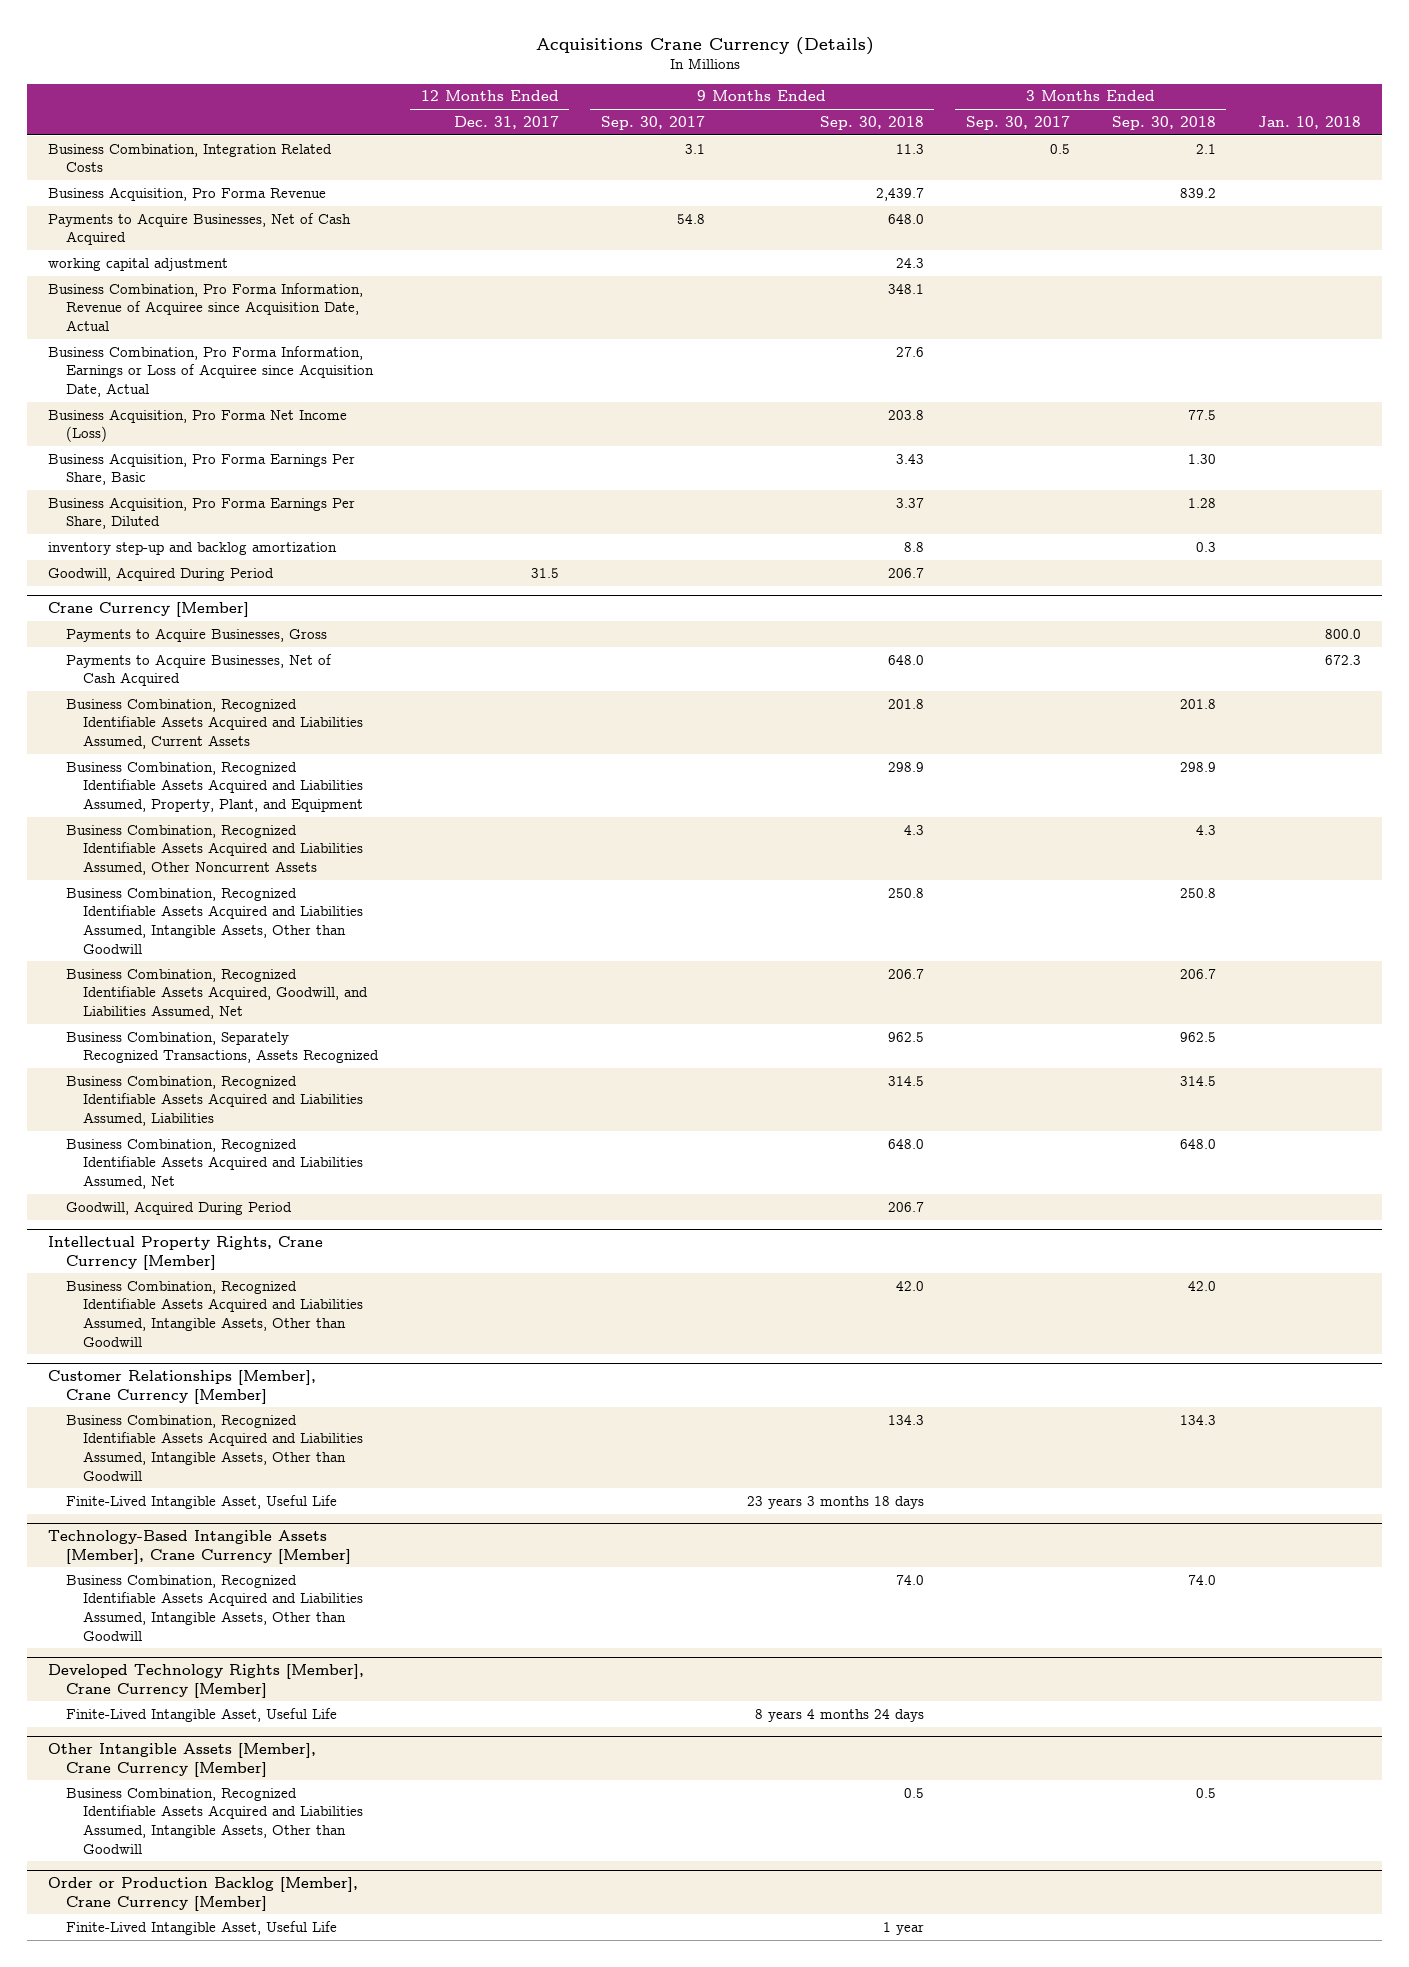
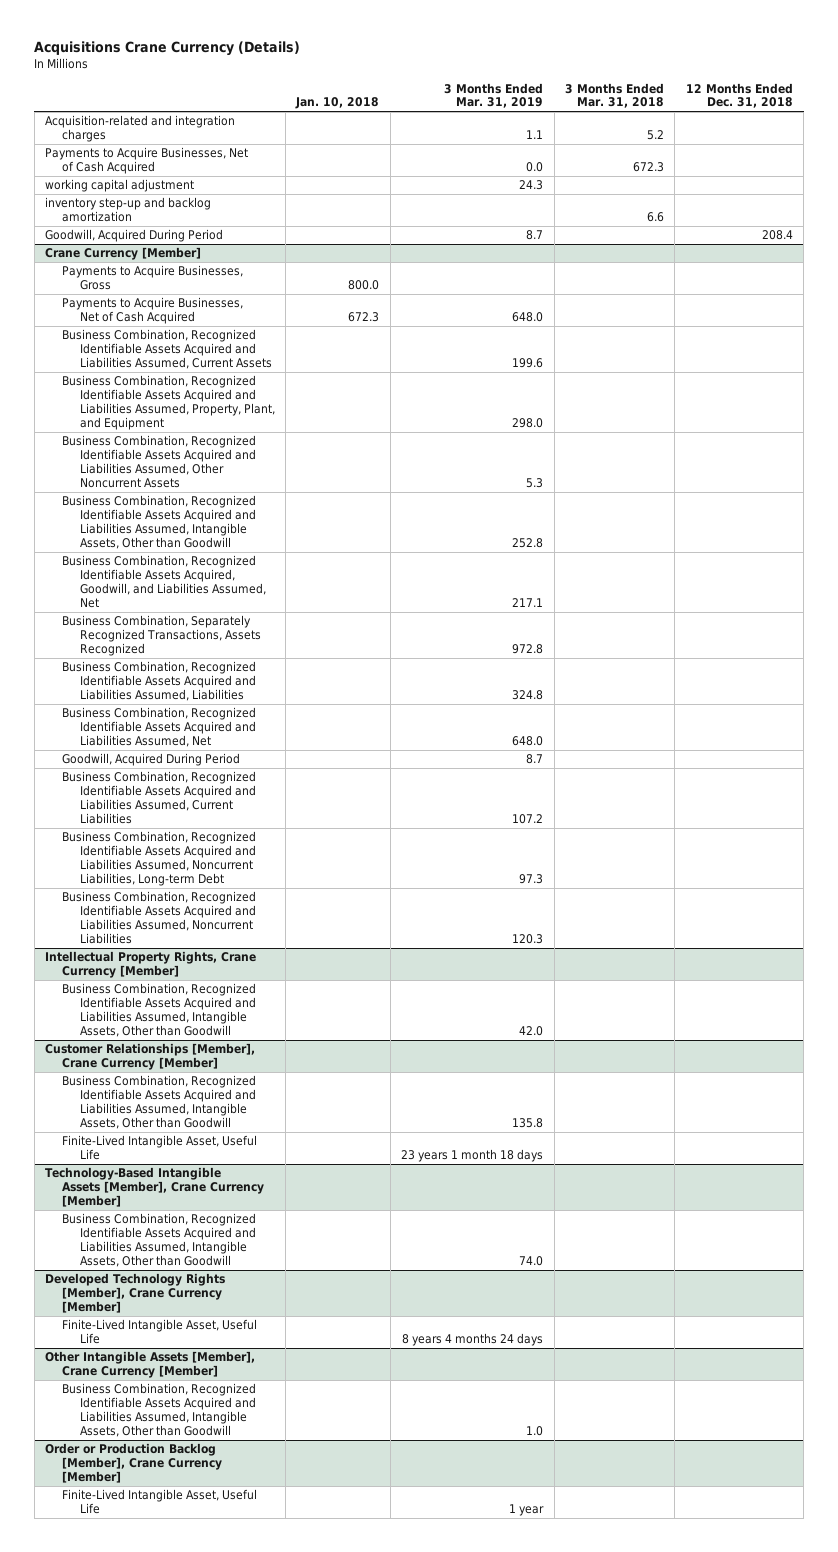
- | 12 Months Ended Dec. 31, 2017 | 9 Months Ended Sep. 30, 2017 | 9 Months Ended Sep. 30, 2018 | 3 Months Ended Sep. 30, 2017 | 3 Months Ended Sep. 30, 2018 | Jan. 10, 2018
+ | Jan. 10, 2018 | 3 Months Ended Mar. 31, 2019 | 3 Months Ended Mar. 31, 2018 | 12 Months Ended Dec. 31, 2018
- Business Combination, Integration Related Costs | | 3.1 | 11.3 | 0.5 | 2.1 |
- Business Acquisition, Pro Forma Revenue | | | 2,439.7 | | 839.2 |
+ Acquisition-related and integration charges | | 1.1 | 5.2 |
- Business Combination, Pro Forma Information, Revenue of Acquiree since Acquisition Date, Actual | | | 348.1 | | |
- Business Combination, Pro Forma Information, Earnings or Loss of Acquiree since Acquisition Date, Actual | | | 27.6 | | |
- Business Acquisition, Pro Forma Net Income (Loss) | | | 203.8 | | 77.5 |
- Business Acquisition, Pro Forma Earnings Per Share, Basic | | | 3.43 | | 1.30 |
- Business Acquisition, Pro Forma Earnings Per Share, Diluted | | | 3.37 | | 1.28 |
@ Crane Currency [Member]
+ Business Combination, Recognized Identifiable Assets Acquired and Liabilities Assumed, Current Liabilities | | 107.2 | |
+ Business Combination, Recognized Identifiable Assets Acquired and Liabilities Assumed, Noncurrent Liabilities, Long-term Debt | | 97.3 | |
+ Business Combination, Recognized Identifiable Assets Acquired and Liabilities Assumed, Noncurrent Liabilities | | 120.3 | |

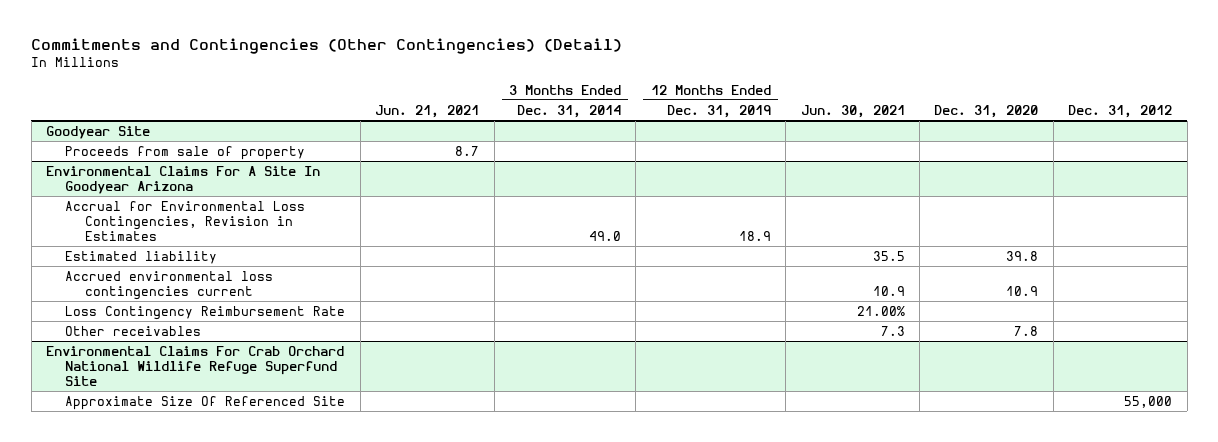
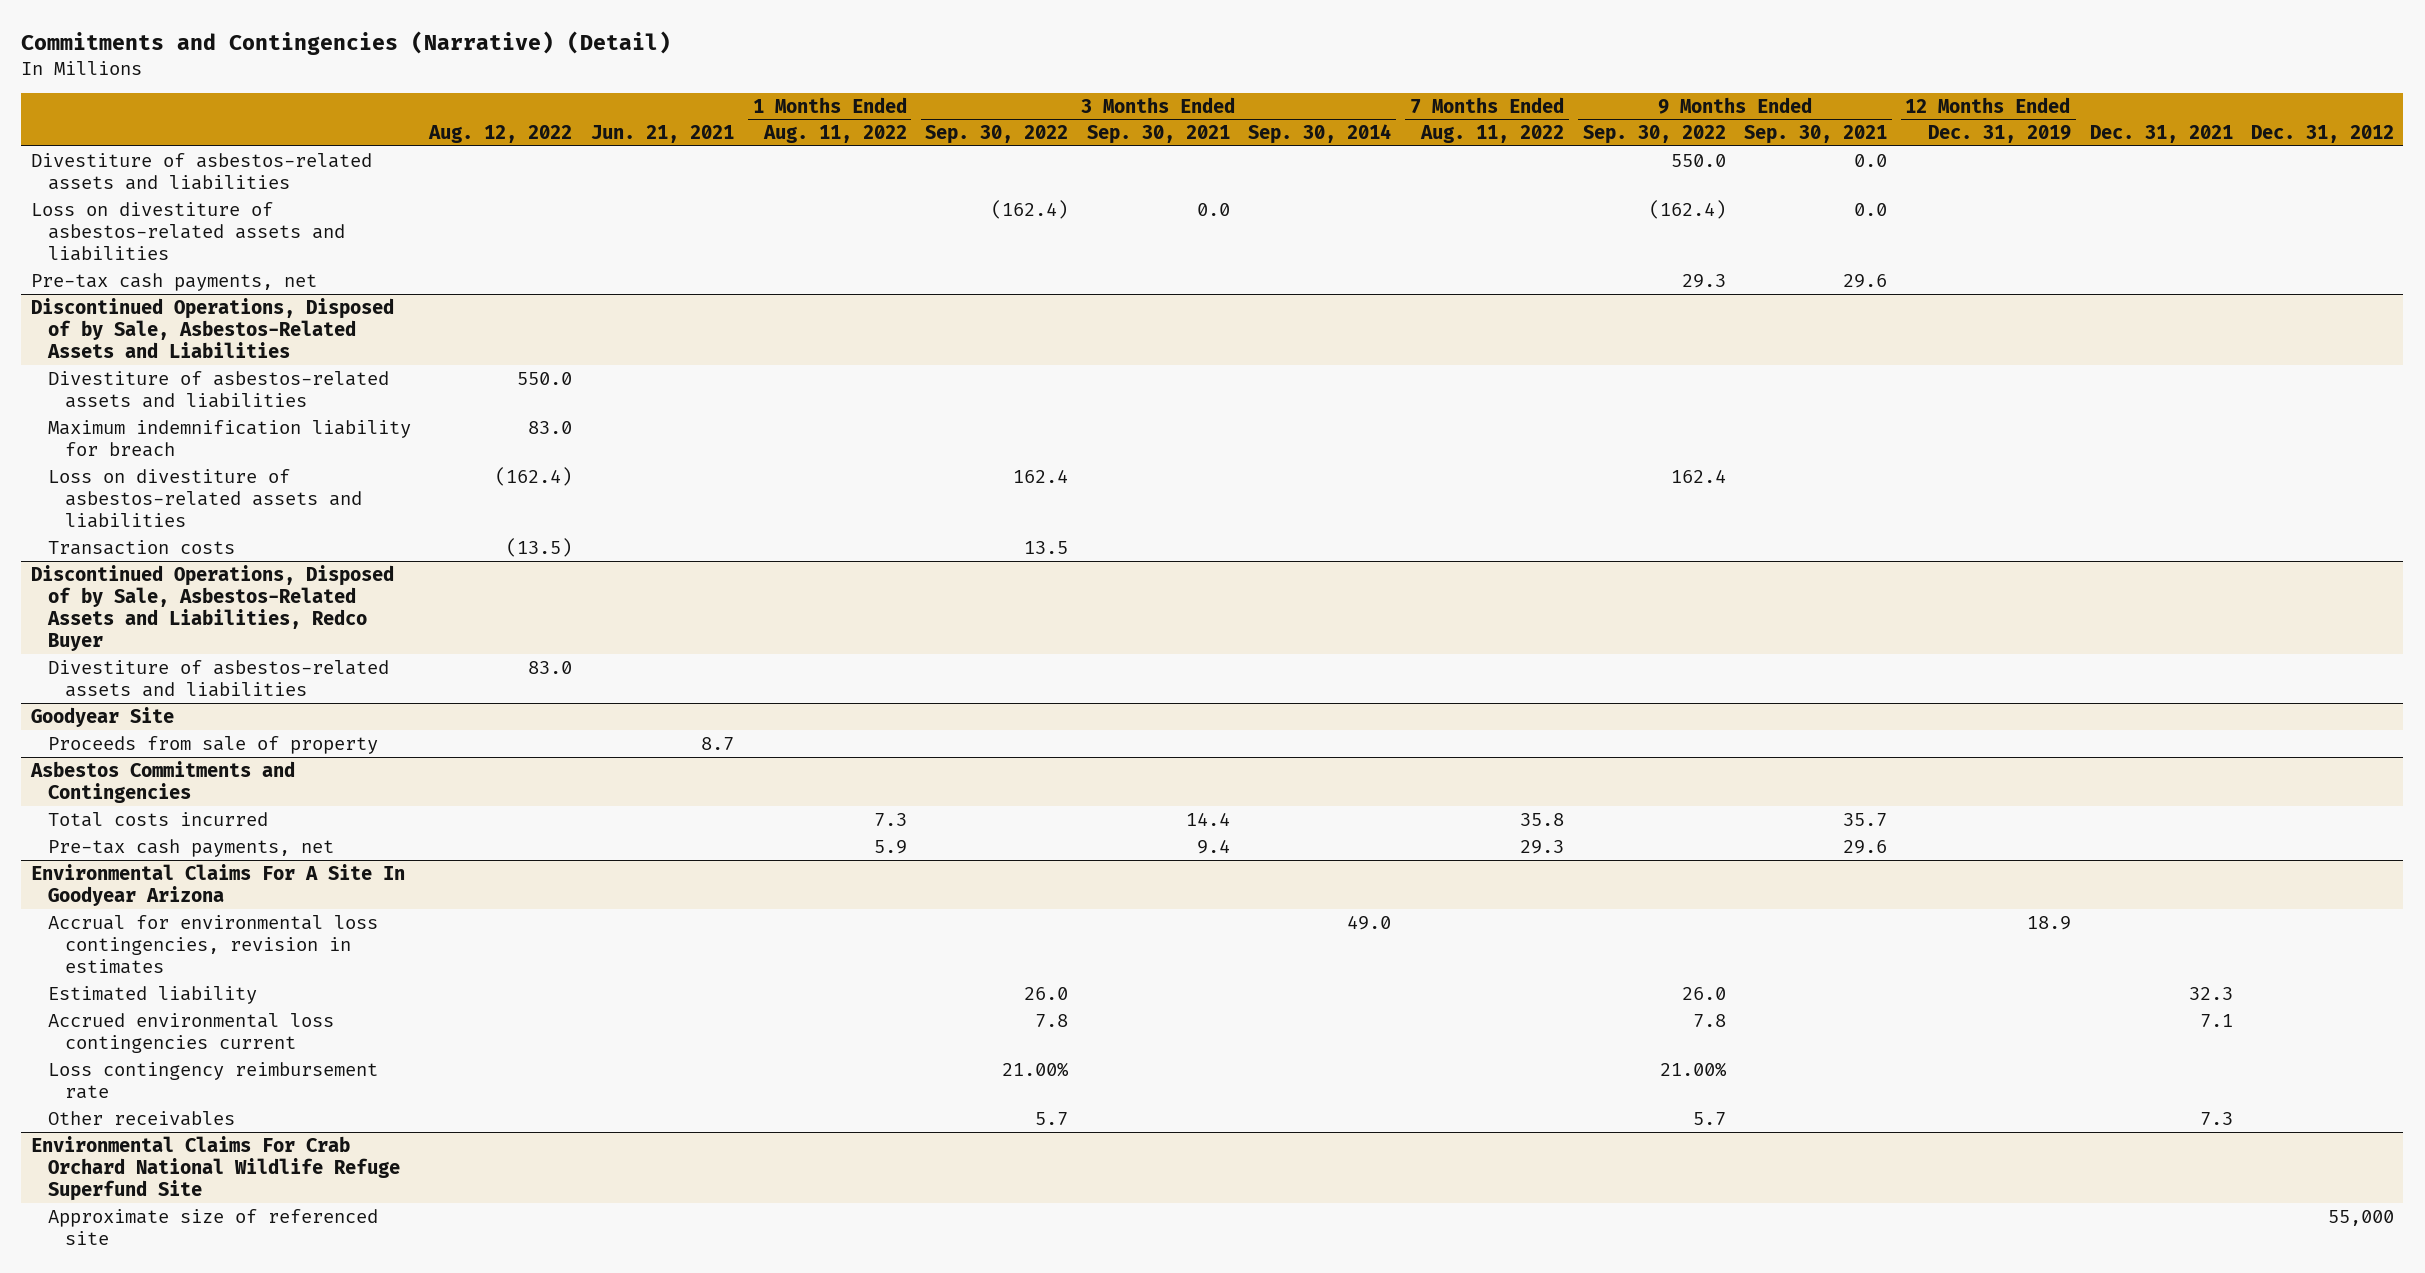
- Commitments and Contingencies (Other Contingencies) (Detail)
+ Commitments and Contingencies (Narrative) (Detail)
- | Jun. 21, 2021 | 3 Months Ended Dec. 31, 2014 | 12 Months Ended Dec. 31, 2019 | Jun. 30, 2021 | Dec. 31, 2020 | Dec. 31, 2012
+ | Aug. 12, 2022 | Jun. 21, 2021 | 1 Months Ended Aug. 11, 2022 | 3 Months Ended Sep. 30, 2022 | 3 Months Ended Sep. 30, 2021 | 3 Months Ended Sep. 30, 2014 | 7 Months Ended Aug. 11, 2022 | 9 Months Ended Sep. 30, 2022 | 9 Months Ended Sep. 30, 2021 | 12 Months Ended Dec. 31, 2019 | Dec. 31, 2021 | Dec. 31, 2012
+ Divestiture of asbestos-related assets and liabilities | | | | | | | | 550.0 | 0.0 | | |
+ Loss on divestiture of asbestos-related assets and liabilities | | | | (162.4) | 0.0 | | | (162.4) | 0.0 | | |
+ Pre-tax cash payments, net | | | | | | | | 29.3 | 29.6 | | |
+ Discontinued Operations, Disposed of by Sale, Asbestos-Related Assets and Liabilities
+ Divestiture of asbestos-related assets and liabilities | 550.0 | | | | | | | | | | |
+ Maximum indemnification liability for breach | 83.0 | | | | | | | | | | |
+ Loss on divestiture of asbestos-related assets and liabilities | (162.4) | | | 162.4 | | | | 162.4 | | | |
+ Transaction costs | (13.5) | | | 13.5 | | | | | | | |
+ Discontinued Operations, Disposed of by Sale, Asbestos-Related Assets and Liabilities, Redco Buyer
+ Divestiture of asbestos-related assets and liabilities | 83.0 | | | | | | | | | | |
+ Asbestos Commitments and Contingencies
+ Total costs incurred | | | 7.3 | | 14.4 | | 35.8 | | 35.7 | | |
+ Pre-tax cash payments, net | | | 5.9 | | 9.4 | | 29.3 | | 29.6 | | |
@ Environmental Claims For A Site In Goodyear Arizona
- Accrual for Environmental Loss Contingencies, Revision in Estimates | | 49.0 | 18.9 | | |
+ Accrual for environmental loss contingencies, revision in estimates | | | | | | 49.0 | | | | 18.9 | |
- Loss Contingency Reimbursement Rate | | | | 21.00% | |
+ Loss contingency reimbursement rate | | | | 21.00% | | | | 21.00% | | | |
@ Environmental Claims For Crab Orchard National Wildlife Refuge Superfund Site
- Approximate Size Of Referenced Site | | | | | | 55,000
+ Approximate size of referenced site | | | | | | | | | | | | 55,000

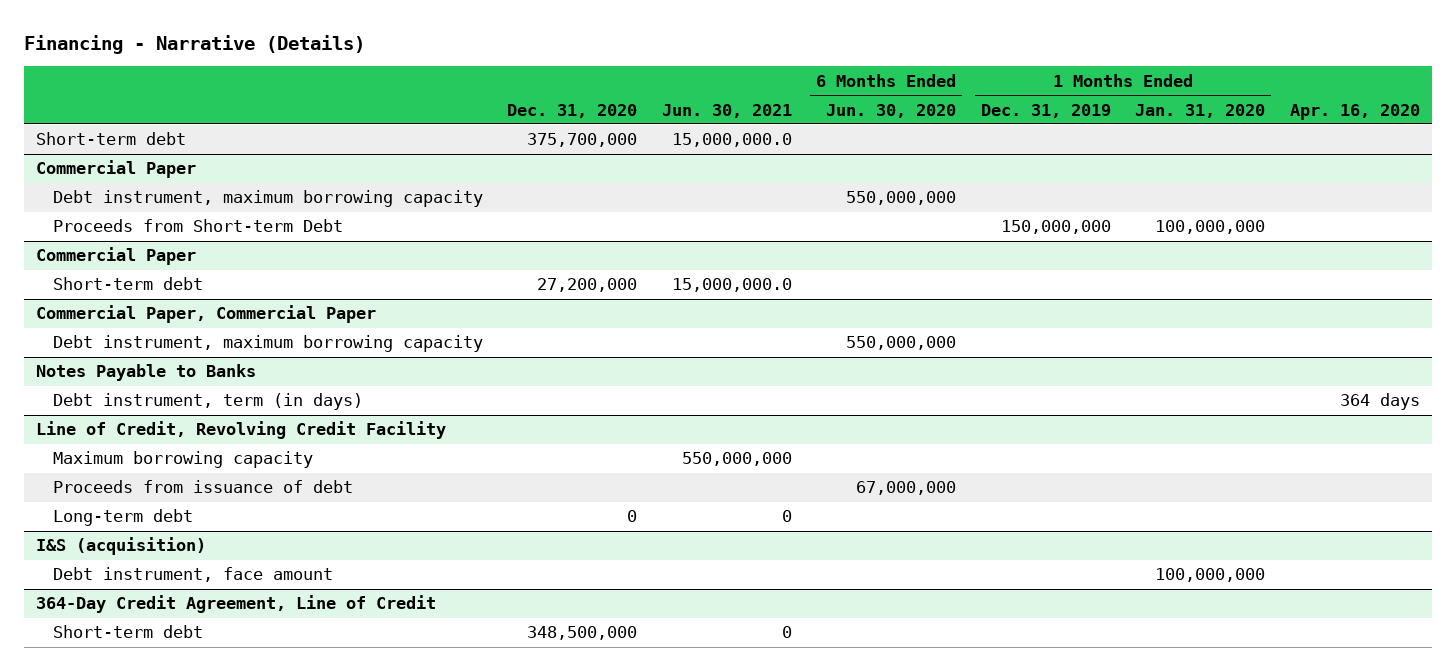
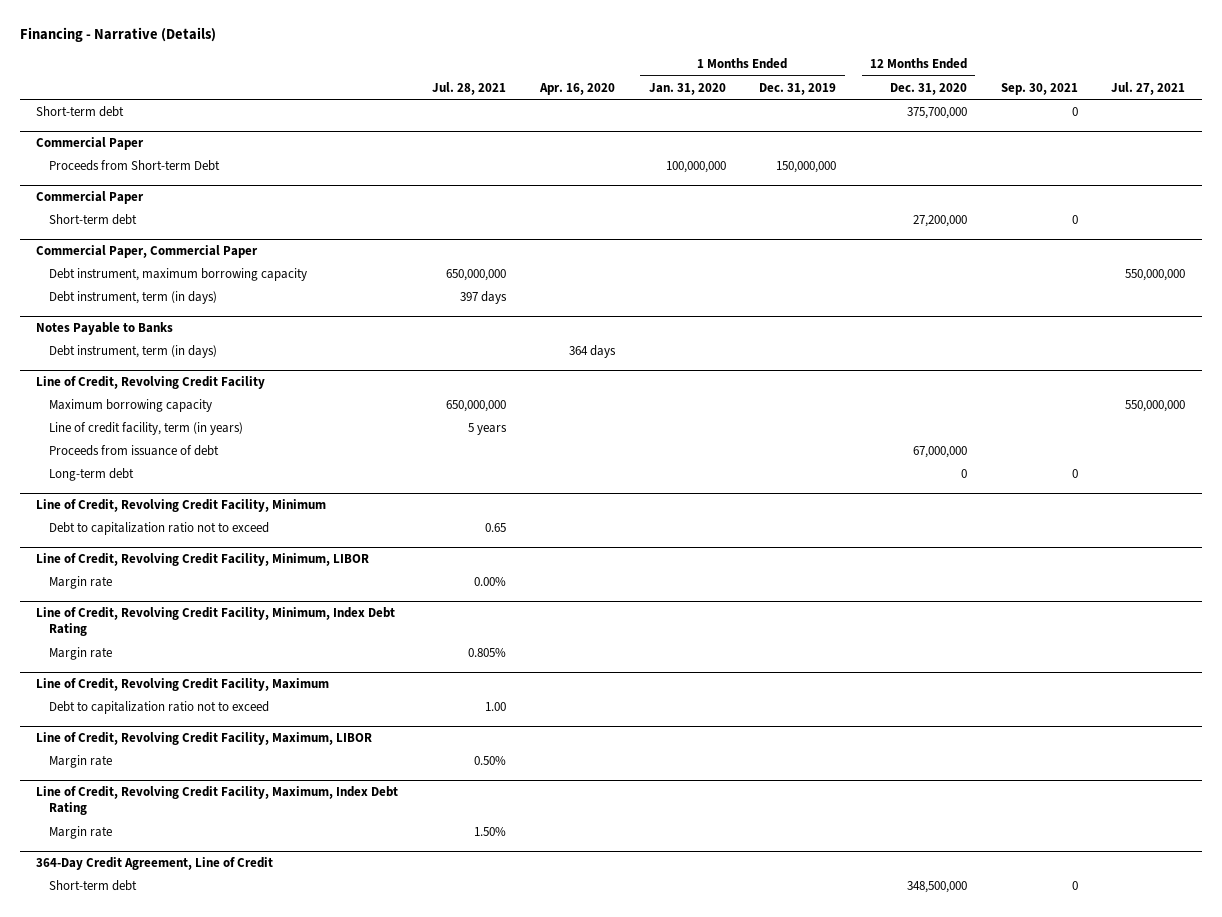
- | Dec. 31, 2020 | Jun. 30, 2021 | 6 Months Ended Jun. 30, 2020 | 1 Months Ended Dec. 31, 2019 | 1 Months Ended Jan. 31, 2020 | Apr. 16, 2020
+ | Jul. 28, 2021 | Apr. 16, 2020 | 1 Months Ended Jan. 31, 2020 | 1 Months Ended Dec. 31, 2019 | 12 Months Ended Dec. 31, 2020 | Sep. 30, 2021 | Jul. 27, 2021
@ Commercial Paper
- Debt instrument, maximum borrowing capacity | | | 550,000,000 | | |
@ Commercial Paper, Commercial Paper
+ Debt instrument, term (in days) | 397 days | | | | | |
@ Line of Credit, Revolving Credit Facility
+ Line of credit facility, term (in years) | 5 years | | | | | |
- I&S (acquisition)
- Debt instrument, face amount | | | | | 100,000,000 |
+ Line of Credit, Revolving Credit Facility, Minimum
+ Debt to capitalization ratio not to exceed | 0.65 | | | | | |
+ Line of Credit, Revolving Credit Facility, Minimum, LIBOR
+ Margin rate | 0.00% | | | | | |
+ Line of Credit, Revolving Credit Facility, Minimum, Index Debt Rating
+ Margin rate | 0.805% | | | | | |
+ Line of Credit, Revolving Credit Facility, Maximum
+ Debt to capitalization ratio not to exceed | 1.00 | | | | | |
+ Line of Credit, Revolving Credit Facility, Maximum, LIBOR
+ Margin rate | 0.50% | | | | | |
+ Line of Credit, Revolving Credit Facility, Maximum, Index Debt Rating
+ Margin rate | 1.50% | | | | | |

